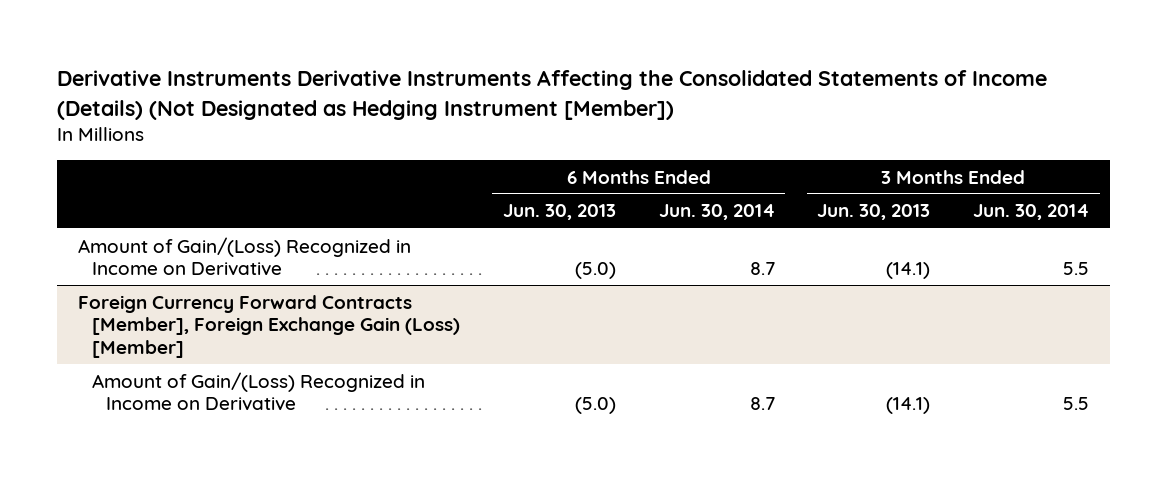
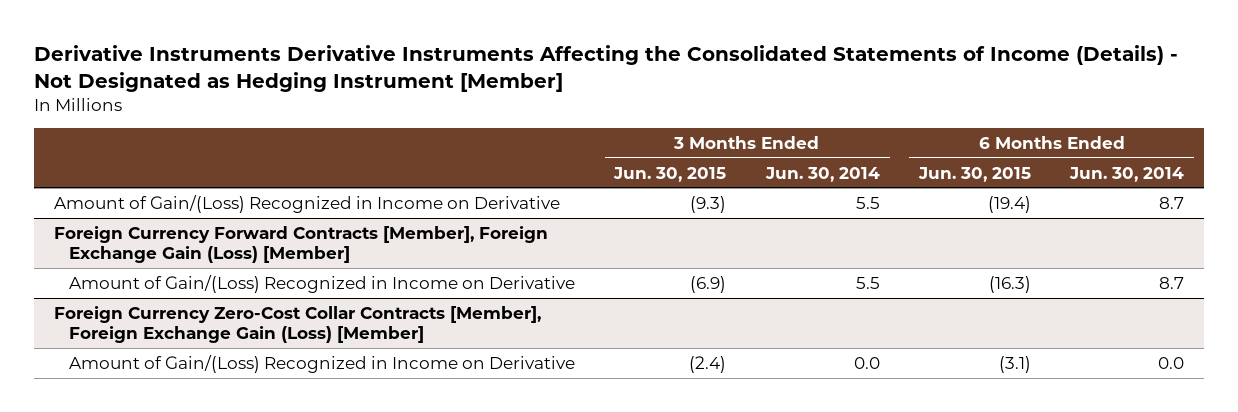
- Derivative Instruments Derivative Instruments Affecting the Consolidated Statements of Income (Details) (Not Designated as Hedging Instrument [Member])
+ Derivative Instruments Derivative Instruments Affecting the Consolidated Statements of Income (Details) - Not Designated as Hedging Instrument [Member]
- | 6 Months Ended Jun. 30, 2013 | 6 Months Ended Jun. 30, 2014 | 3 Months Ended Jun. 30, 2013 | 3 Months Ended Jun. 30, 2014
+ | 3 Months Ended Jun. 30, 2015 | 3 Months Ended Jun. 30, 2014 | 6 Months Ended Jun. 30, 2015 | 6 Months Ended Jun. 30, 2014
+ Foreign Currency Zero-Cost Collar Contracts [Member], Foreign Exchange Gain (Loss) [Member]
+ Amount of Gain/(Loss) Recognized in Income on Derivative | (2.4) | 0.0 | (3.1) | 0.0

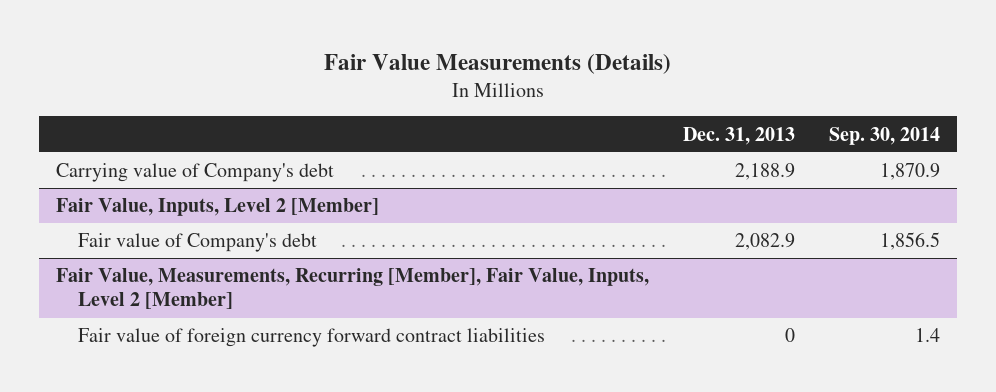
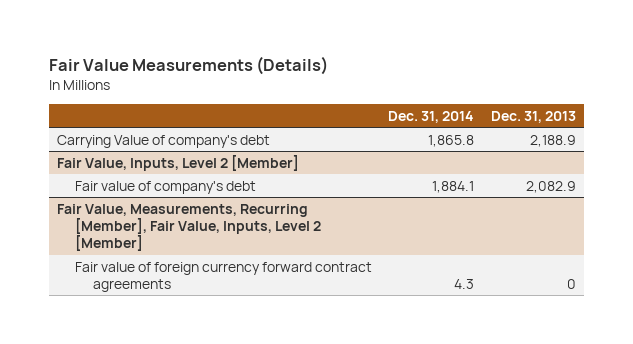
- | Dec. 31, 2013 | Sep. 30, 2014
+ | Dec. 31, 2014 | Dec. 31, 2013
- Carrying value of Company's debt | 2,188.9 | 1,870.9
+ Carrying Value of company's debt | 1,865.8 | 2,188.9
@ Fair Value, Inputs, Level 2 [Member]
- Fair value of Company's debt | 2,082.9 | 1,856.5
+ Fair value of company's debt | 1,884.1 | 2,082.9
@ Fair Value, Measurements, Recurring [Member], Fair Value, Inputs, Level 2 [Member]
- Fair value of foreign currency forward contract liabilities | 0 | 1.4
+ Fair value of foreign currency forward contract agreements | 4.3 | 0

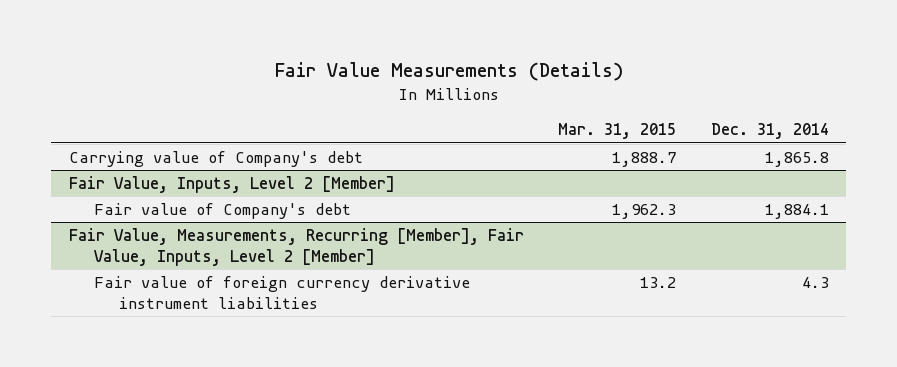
- | Dec. 31, 2014 | Dec. 31, 2013
+ | Mar. 31, 2015 | Dec. 31, 2014
- Carrying Value of company's debt | 1,865.8 | 2,188.9
+ Carrying value of Company's debt | 1,888.7 | 1,865.8
@ Fair Value, Inputs, Level 2 [Member]
- Fair value of company's debt | 1,884.1 | 2,082.9
+ Fair value of Company's debt | 1,962.3 | 1,884.1
@ Fair Value, Measurements, Recurring [Member], Fair Value, Inputs, Level 2 [Member]
- Fair value of foreign currency forward contract agreements | 4.3 | 0
+ Fair value of foreign currency derivative instrument liabilities | 13.2 | 4.3

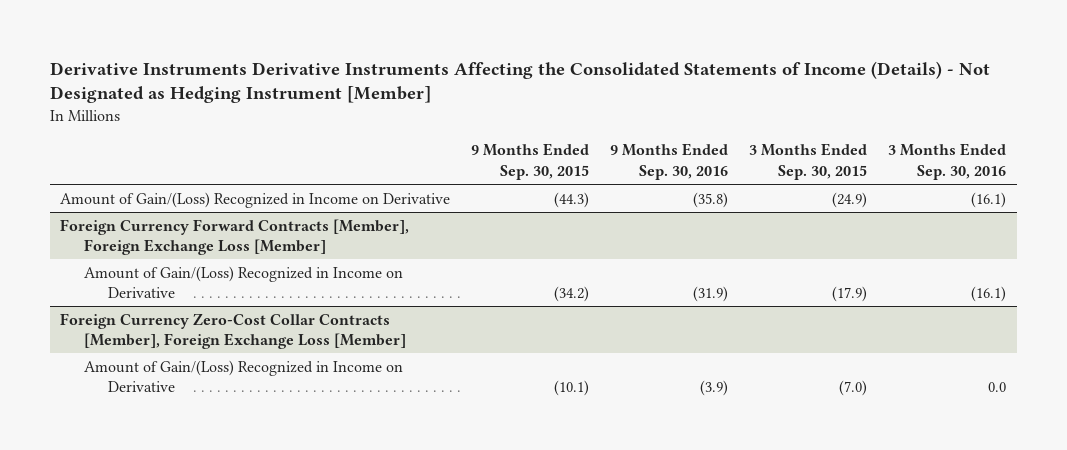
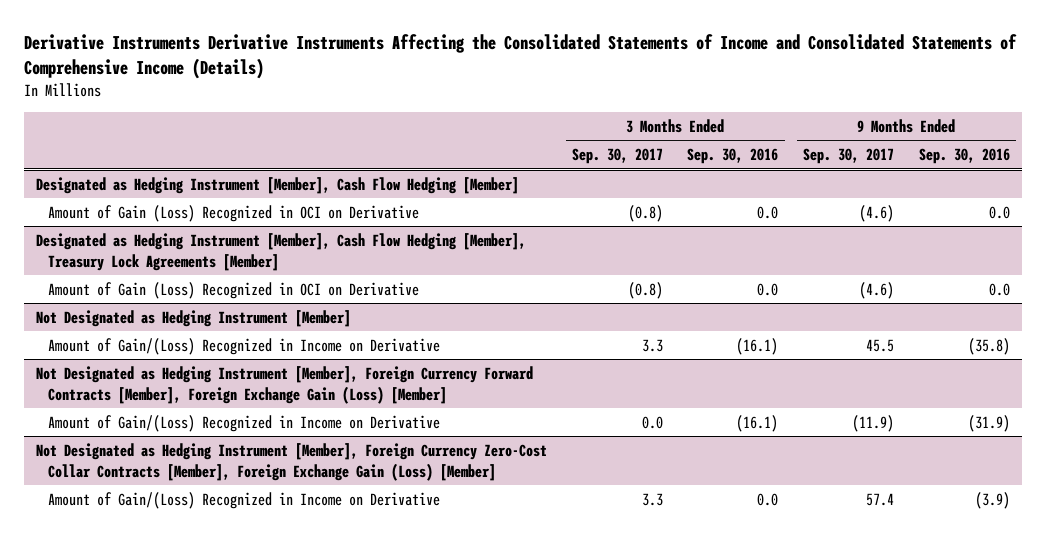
- Derivative Instruments Derivative Instruments Affecting the Consolidated Statements of Income (Details) - Not Designated as Hedging Instrument [Member]
+ Derivative Instruments Derivative Instruments Affecting the Consolidated Statements of Income and Consolidated Statements of Comprehensive Income (Details)
- | 9 Months Ended Sep. 30, 2015 | 9 Months Ended Sep. 30, 2016 | 3 Months Ended Sep. 30, 2015 | 3 Months Ended Sep. 30, 2016
+ | 3 Months Ended Sep. 30, 2017 | 3 Months Ended Sep. 30, 2016 | 9 Months Ended Sep. 30, 2017 | 9 Months Ended Sep. 30, 2016
+ Designated as Hedging Instrument [Member], Cash Flow Hedging [Member]
+ Amount of Gain (Loss) Recognized in OCI on Derivative | (0.8) | 0.0 | (4.6) | 0.0
+ Designated as Hedging Instrument [Member], Cash Flow Hedging [Member], Treasury Lock Agreements [Member]
+ Amount of Gain (Loss) Recognized in OCI on Derivative | (0.8) | 0.0 | (4.6) | 0.0
+ Not Designated as Hedging Instrument [Member]
- Foreign Currency Forward Contracts [Member], Foreign Exchange Loss [Member]
+ Not Designated as Hedging Instrument [Member], Foreign Currency Forward Contracts [Member], Foreign Exchange Gain (Loss) [Member]
- Foreign Currency Zero-Cost Collar Contracts [Member], Foreign Exchange Loss [Member]
+ Not Designated as Hedging Instrument [Member], Foreign Currency Zero-Cost Collar Contracts [Member], Foreign Exchange Gain (Loss) [Member]

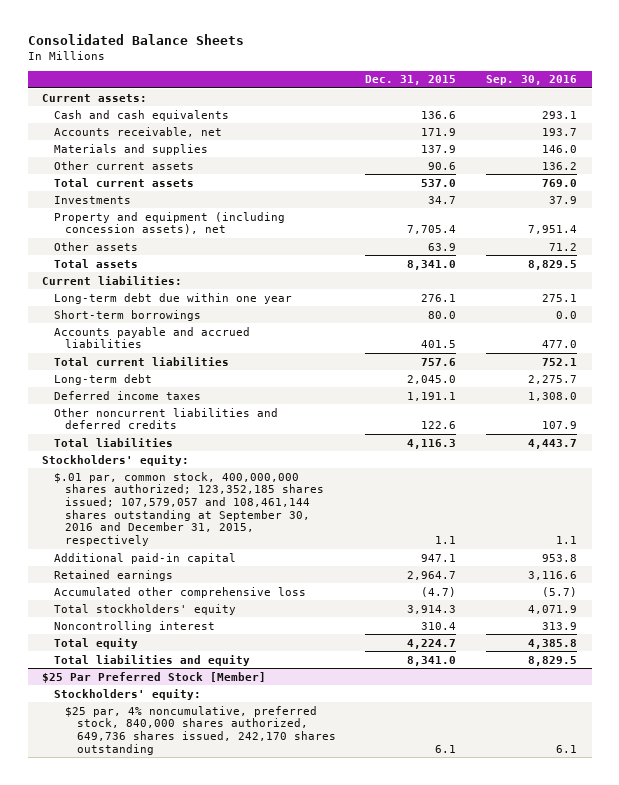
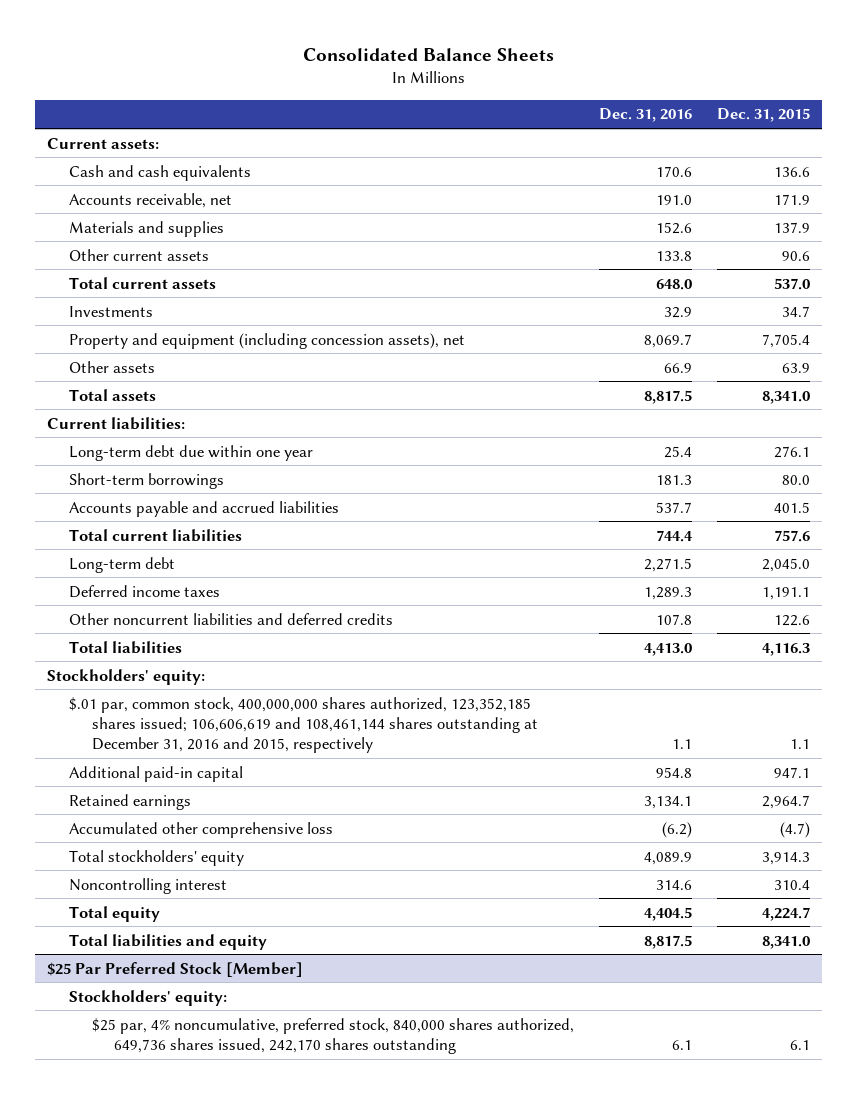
- | Dec. 31, 2015 | Sep. 30, 2016
+ | Dec. 31, 2016 | Dec. 31, 2015
- $.01 par, common stock, 400,000,000 shares authorized; 123,352,185 shares issued; 107,579,057 and 108,461,144 shares outstanding at September 30, 2016 and December 31, 2015, respectively | 1.1 | 1.1
+ $.01 par, common stock, 400,000,000 shares authorized, 123,352,185 shares issued; 106,606,619 and 108,461,144 shares outstanding at December 31, 2016 and 2015, respectively | 1.1 | 1.1

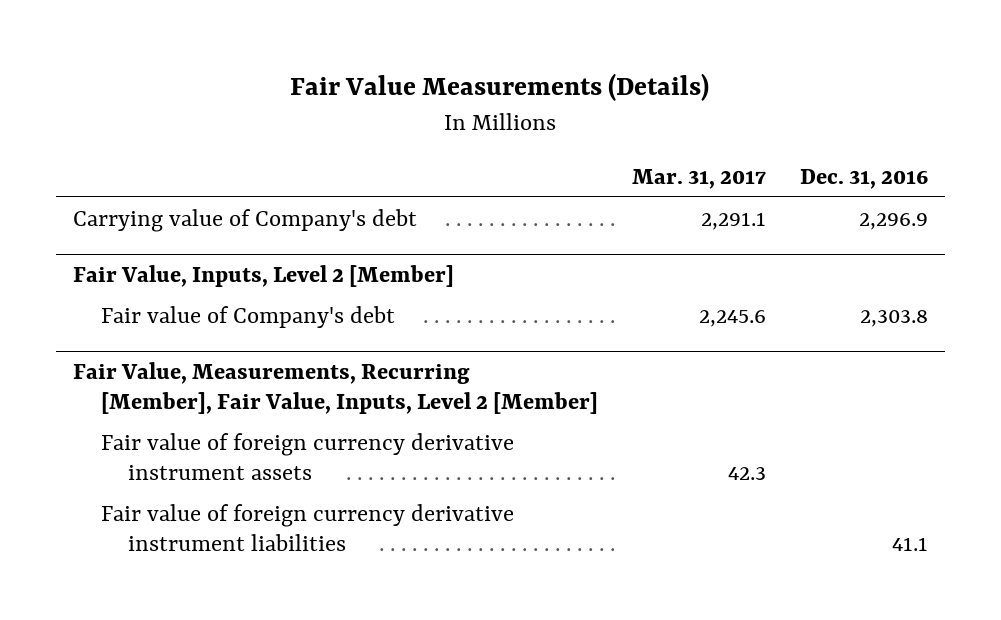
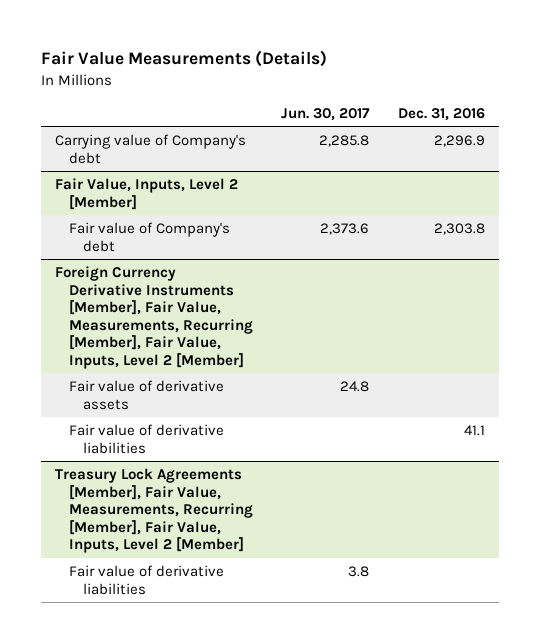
- | Mar. 31, 2017 | Dec. 31, 2016
+ | Jun. 30, 2017 | Dec. 31, 2016
- Fair Value, Measurements, Recurring [Member], Fair Value, Inputs, Level 2 [Member]
- Fair value of foreign currency derivative instrument assets | 42.3 |
- Fair value of foreign currency derivative instrument liabilities | | 41.1
+ Foreign Currency Derivative Instruments [Member], Fair Value, Measurements, Recurring [Member], Fair Value, Inputs, Level 2 [Member]
+ Fair value of derivative assets | 24.8 |
+ Fair value of derivative liabilities | | 41.1
+ Treasury Lock Agreements [Member], Fair Value, Measurements, Recurring [Member], Fair Value, Inputs, Level 2 [Member]
+ Fair value of derivative liabilities | 3.8 |

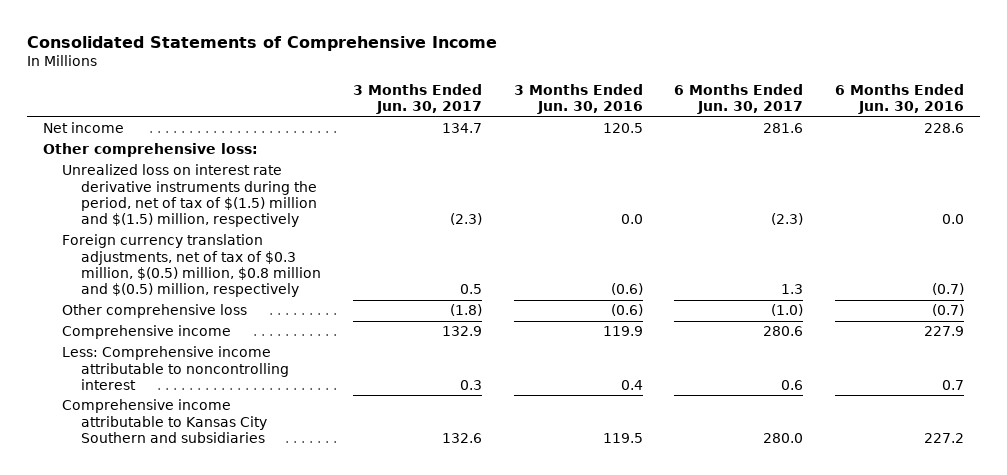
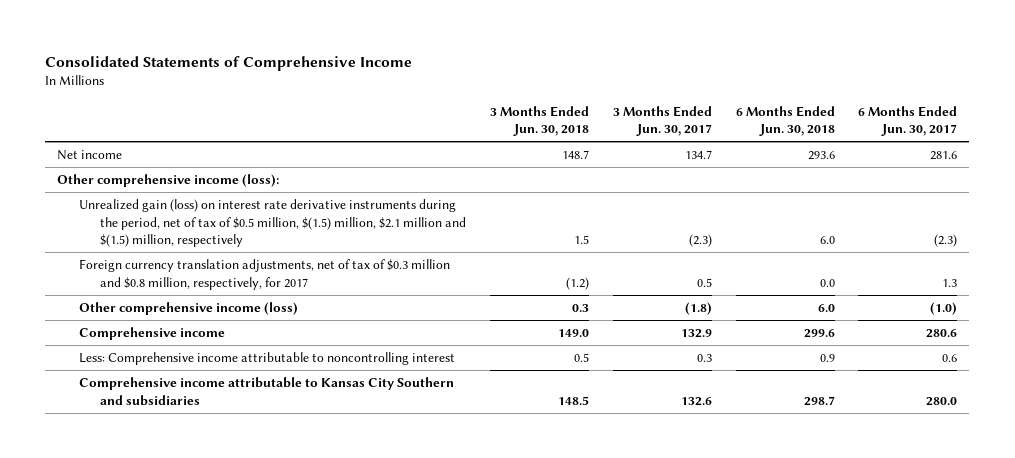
- | 3 Months Ended Jun. 30, 2017 | 3 Months Ended Jun. 30, 2016 | 6 Months Ended Jun. 30, 2017 | 6 Months Ended Jun. 30, 2016
+ | 3 Months Ended Jun. 30, 2018 | 3 Months Ended Jun. 30, 2017 | 6 Months Ended Jun. 30, 2018 | 6 Months Ended Jun. 30, 2017
- Other comprehensive loss:
- Unrealized loss on interest rate derivative instruments during the period, net of tax of $(1.5) million and $(1.5) million, respectively | (2.3) | 0.0 | (2.3) | 0.0
- Foreign currency translation adjustments, net of tax of $0.3 million, $(0.5) million, $0.8 million and $(0.5) million, respectively | 0.5 | (0.6) | 1.3 | (0.7)
- Other comprehensive loss | (1.8) | (0.6) | (1.0) | (0.7)
+ Other comprehensive income (loss):
+ Unrealized gain (loss) on interest rate derivative instruments during the period, net of tax of $0.5 million, $(1.5) million, $2.1 million and $(1.5) million, respectively | 1.5 | (2.3) | 6.0 | (2.3)
+ Foreign currency translation adjustments, net of tax of $0.3 million and $0.8 million, respectively, for 2017 | (1.2) | 0.5 | 0.0 | 1.3
+ Other comprehensive income (loss) | 0.3 | (1.8) | 6.0 | (1.0)

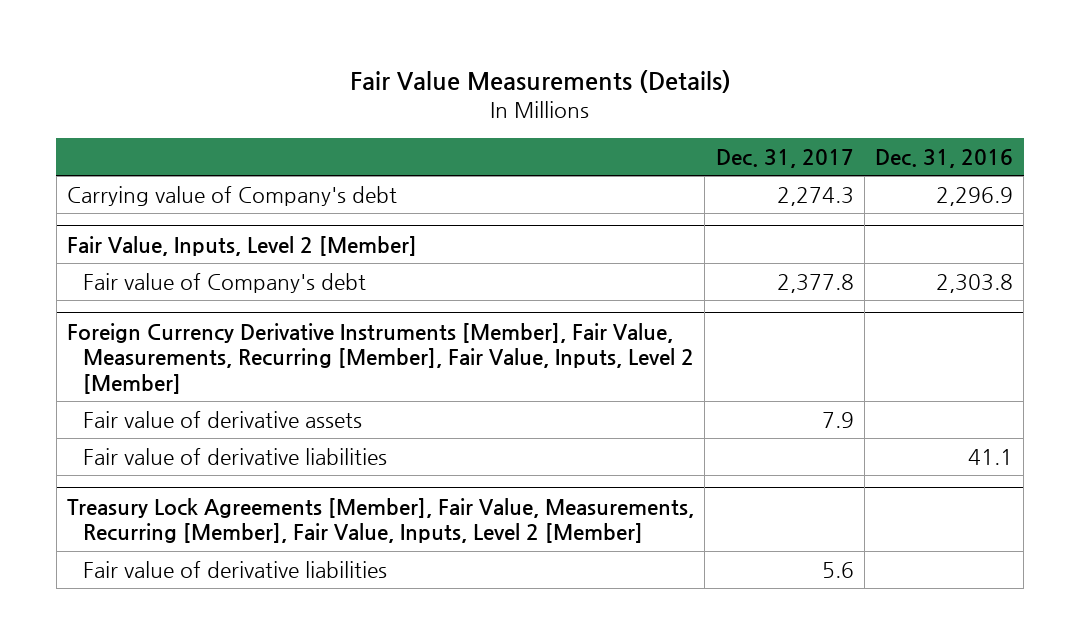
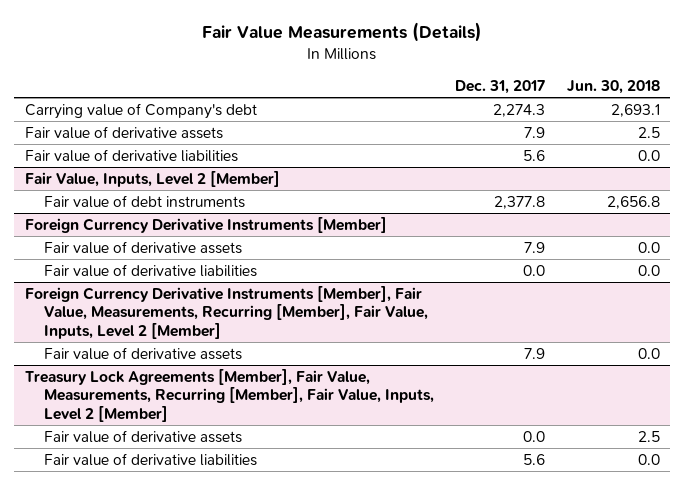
- | Dec. 31, 2017 | Dec. 31, 2016
+ | Dec. 31, 2017 | Jun. 30, 2018
+ Fair value of derivative assets | 7.9 | 2.5
+ Fair value of derivative liabilities | 5.6 | 0.0
@ Fair Value, Inputs, Level 2 [Member]
- Fair value of Company's debt | 2,377.8 | 2,303.8
+ Fair value of debt instruments | 2,377.8 | 2,656.8
+ Foreign Currency Derivative Instruments [Member]
+ Fair value of derivative assets | 7.9 | 0.0
+ Fair value of derivative liabilities | 0.0 | 0.0
@ Foreign Currency Derivative Instruments [Member], Fair Value, Measurements, Recurring [Member], Fair Value, Inputs, Level 2 [Member]
- Fair value of derivative liabilities | | 41.1
@ Treasury Lock Agreements [Member], Fair Value, Measurements, Recurring [Member], Fair Value, Inputs, Level 2 [Member]
+ Fair value of derivative assets | 0.0 | 2.5

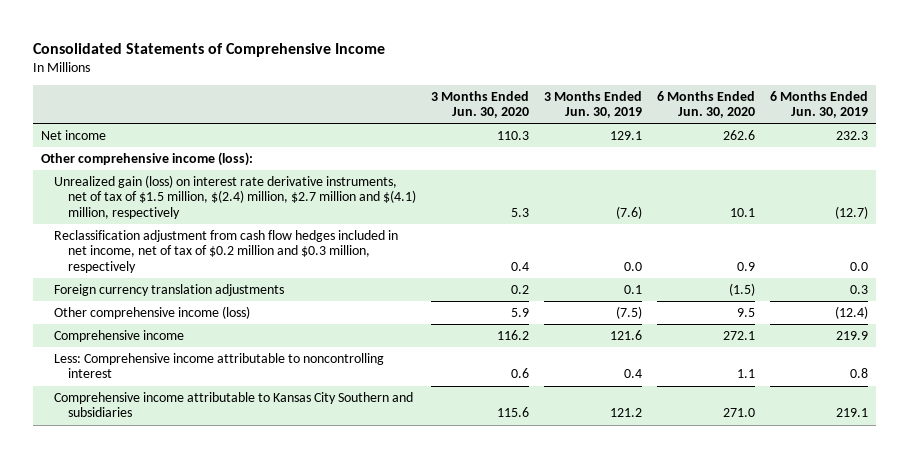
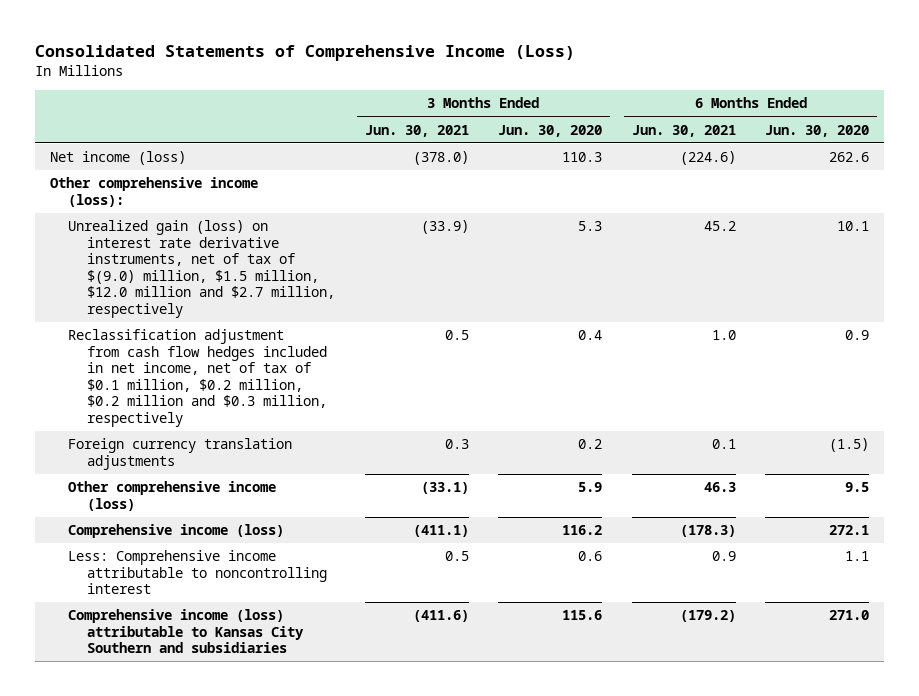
- Consolidated Statements of Comprehensive Income
+ Consolidated Statements of Comprehensive Income (Loss)
- | 3 Months Ended Jun. 30, 2020 | 3 Months Ended Jun. 30, 2019 | 6 Months Ended Jun. 30, 2020 | 6 Months Ended Jun. 30, 2019
+ | 3 Months Ended Jun. 30, 2021 | 3 Months Ended Jun. 30, 2020 | 6 Months Ended Jun. 30, 2021 | 6 Months Ended Jun. 30, 2020
- Net income | 110.3 | 129.1 | 262.6 | 232.3
+ Net income (loss) | (378.0) | 110.3 | (224.6) | 262.6
- Unrealized gain (loss) on interest rate derivative instruments, net of tax of $1.5 million, $(2.4) million, $2.7 million and $(4.1) million, respectively | 5.3 | (7.6) | 10.1 | (12.7)
- Reclassification adjustment from cash flow hedges included in net income, net of tax of $0.2 million and $0.3 million, respectively | 0.4 | 0.0 | 0.9 | 0.0
+ Unrealized gain (loss) on interest rate derivative instruments, net of tax of $(9.0) million, $1.5 million, $12.0 million and $2.7 million, respectively | (33.9) | 5.3 | 45.2 | 10.1
+ Reclassification adjustment from cash flow hedges included in net income, net of tax of $0.1 million, $0.2 million, $0.2 million and $0.3 million, respectively | 0.5 | 0.4 | 1.0 | 0.9
- Comprehensive income | 116.2 | 121.6 | 272.1 | 219.9
+ Comprehensive income (loss) | (411.1) | 116.2 | (178.3) | 272.1
- Comprehensive income attributable to Kansas City Southern and subsidiaries | 115.6 | 121.2 | 271.0 | 219.1
+ Comprehensive income (loss) attributable to Kansas City Southern and subsidiaries | (411.6) | 115.6 | (179.2) | 271.0

